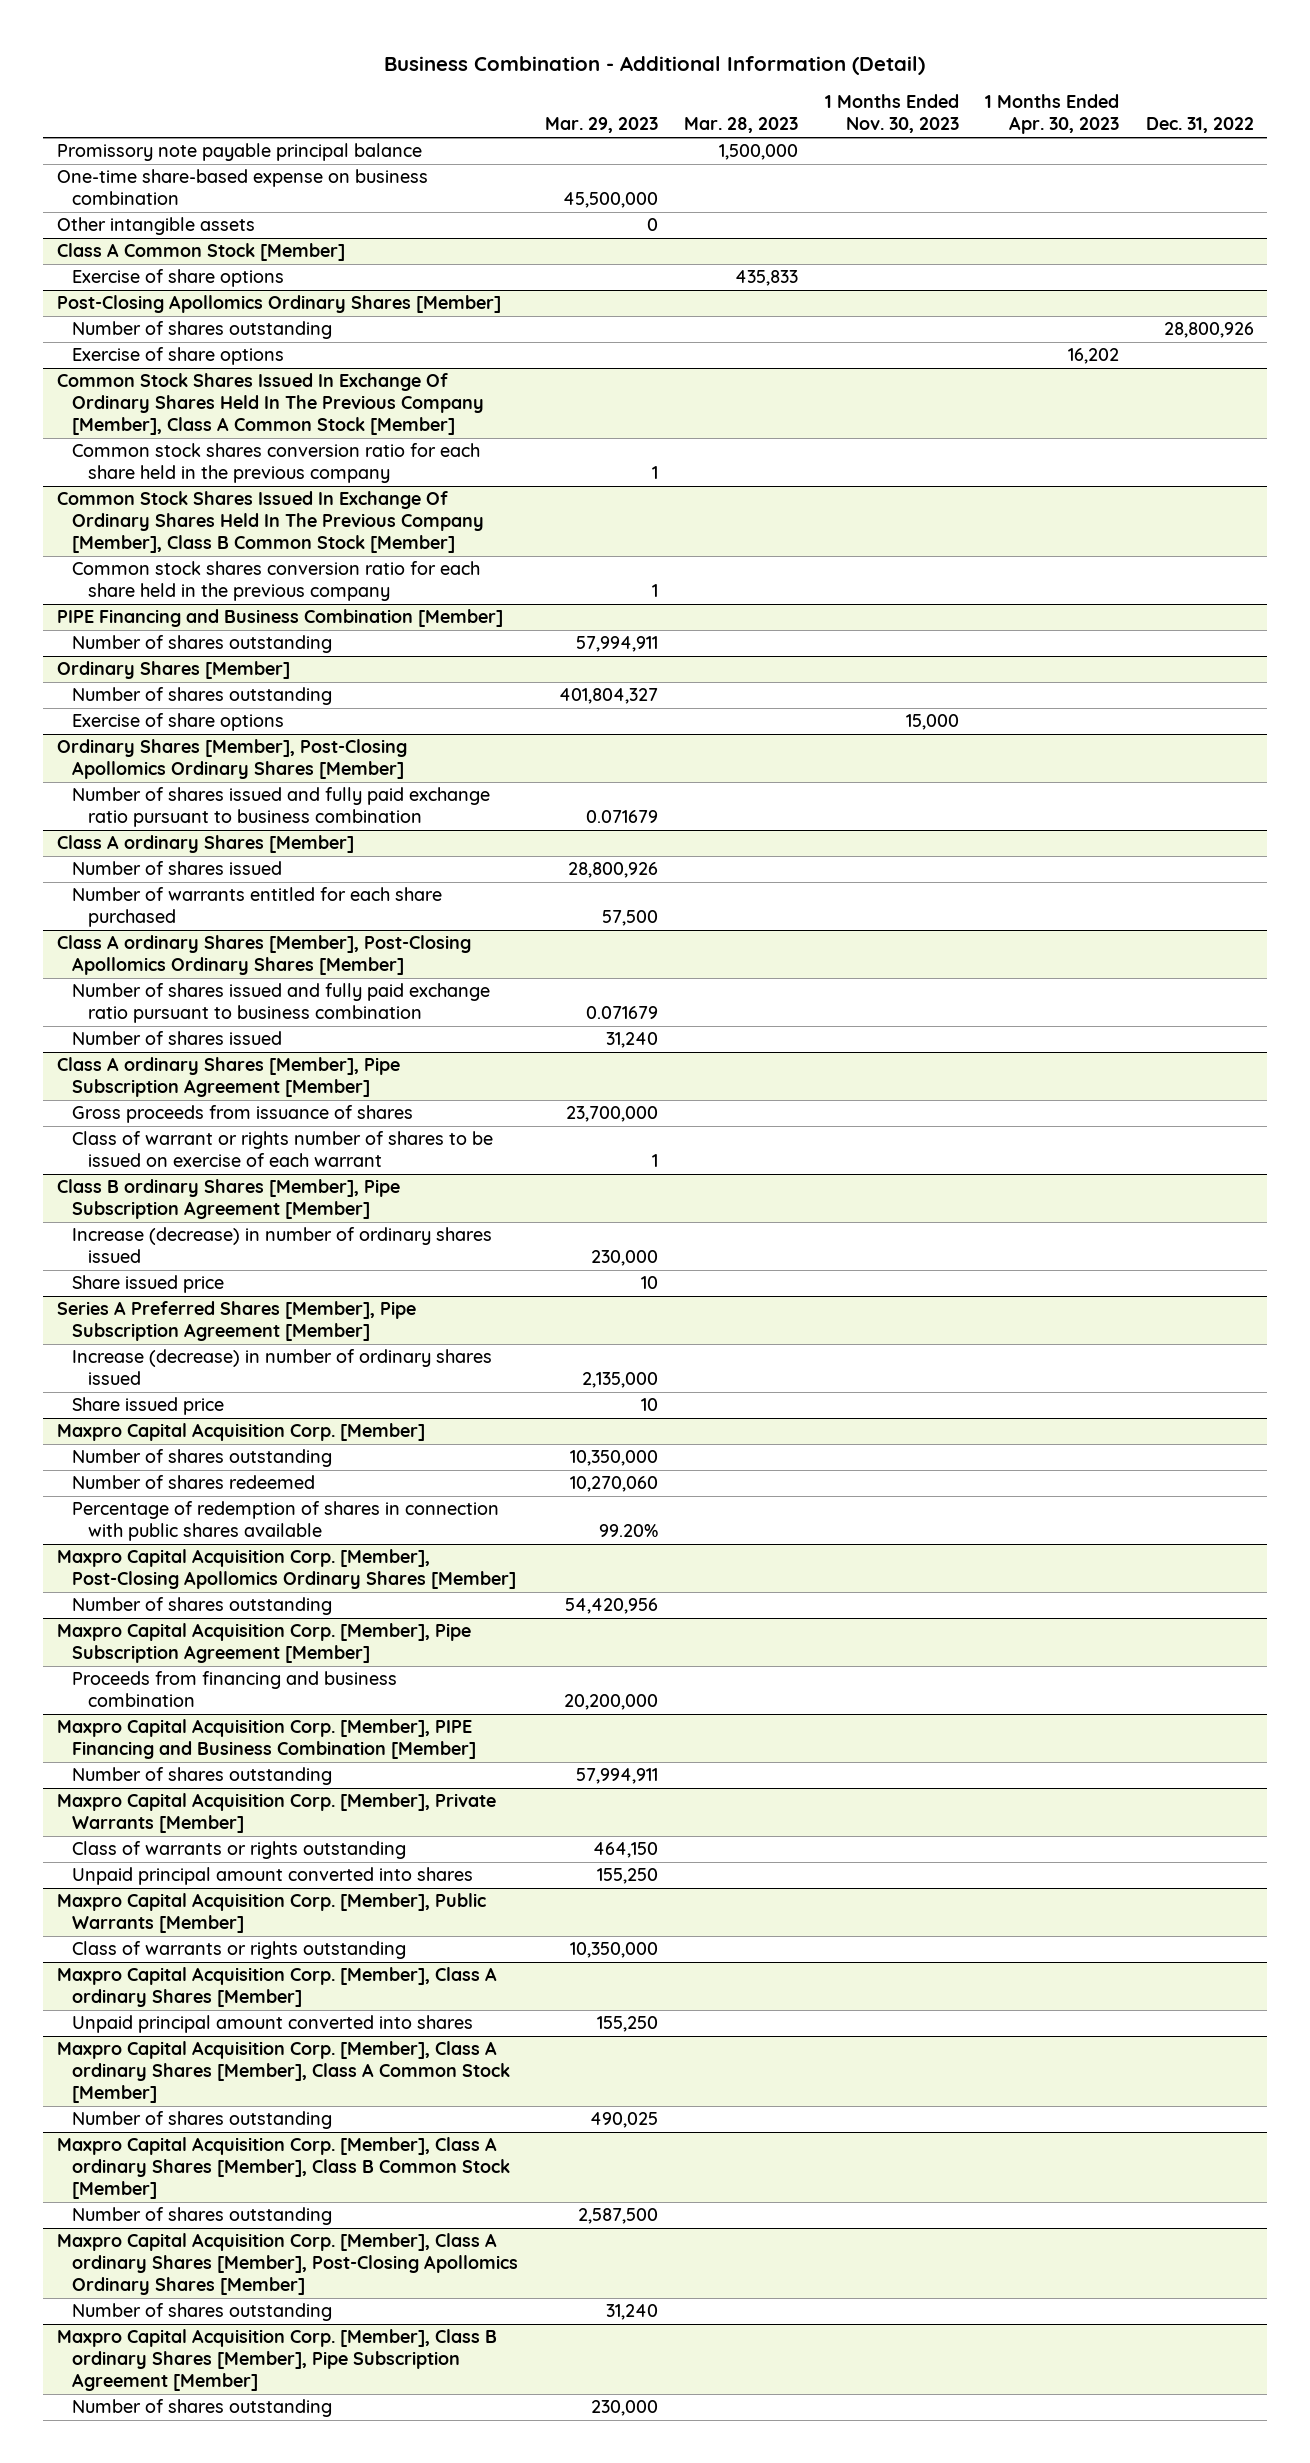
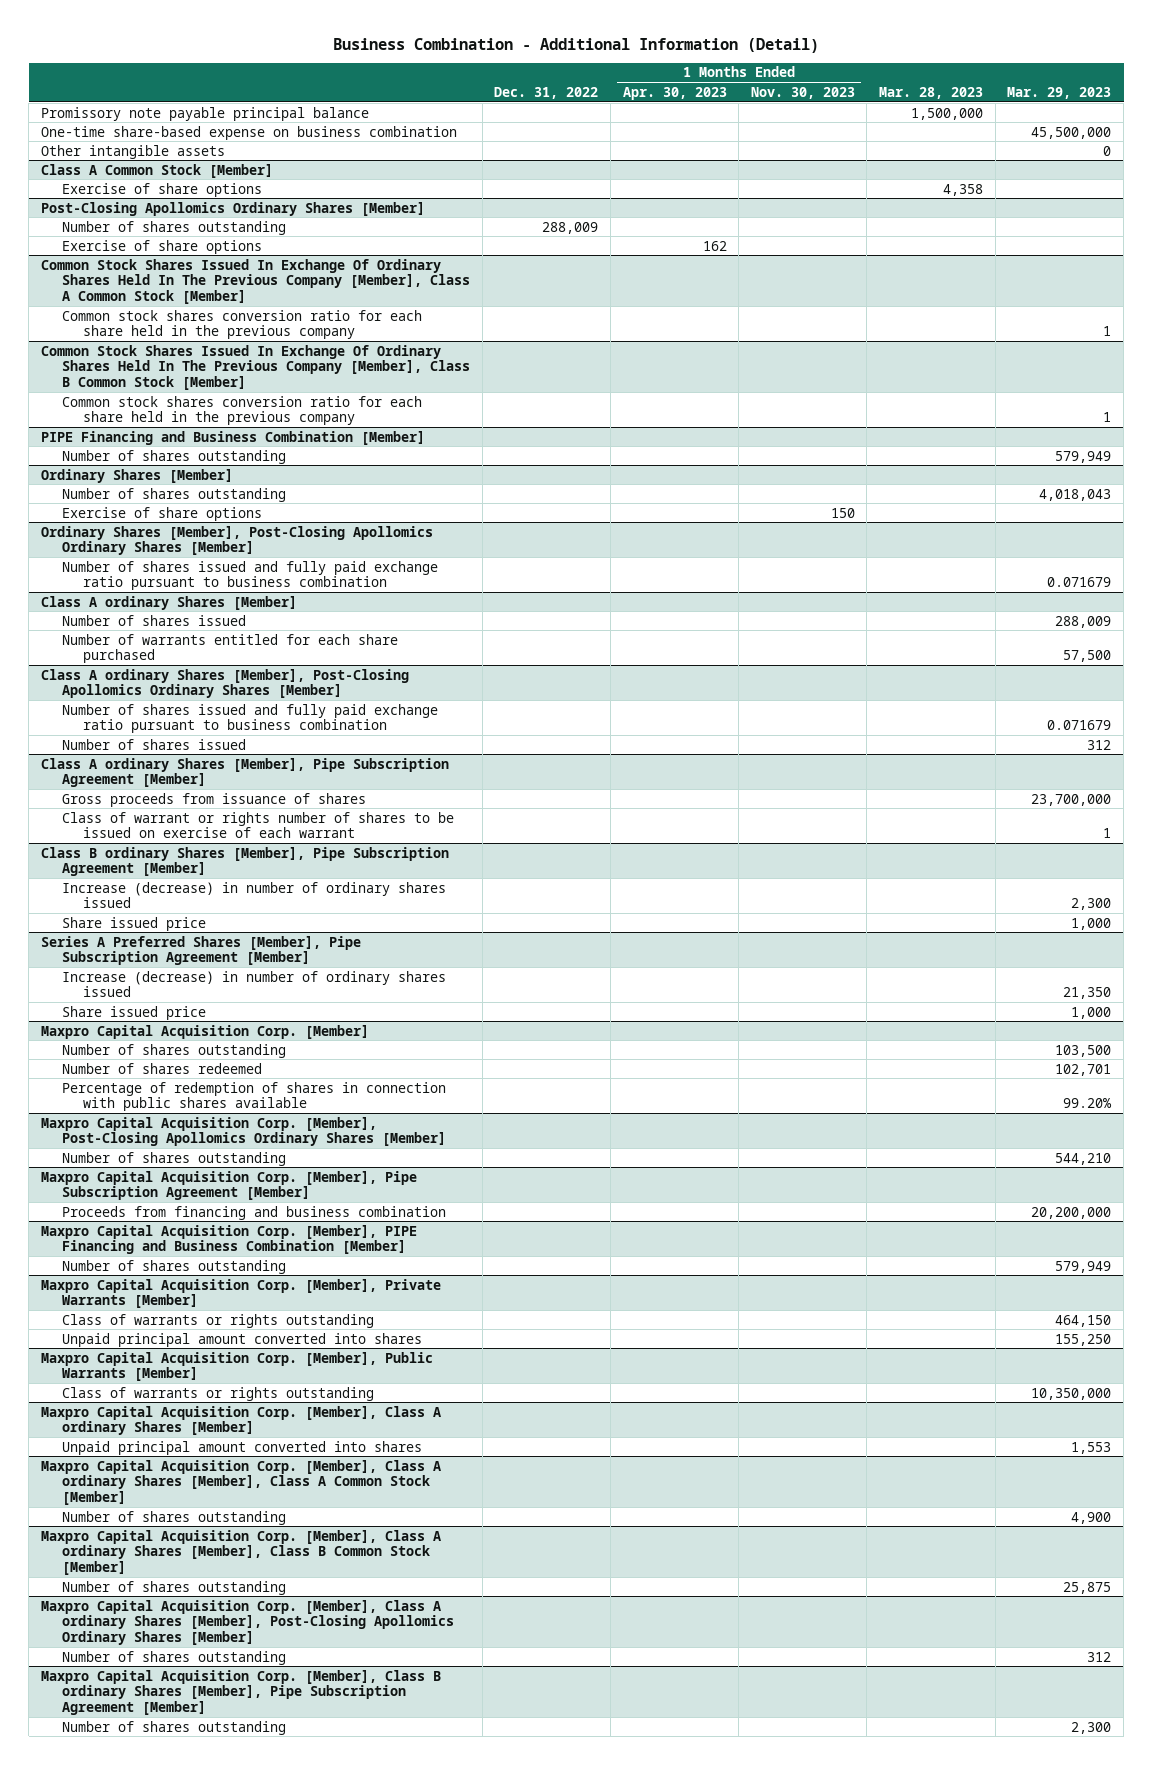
- | Mar. 29, 2023 | Mar. 28, 2023 | 1 Months Ended Nov. 30, 2023 | 1 Months Ended Apr. 30, 2023 | Dec. 31, 2022
+ | Dec. 31, 2022 | 1 Months Ended Apr. 30, 2023 | 1 Months Ended Nov. 30, 2023 | Mar. 28, 2023 | Mar. 29, 2023
@ Class A Common Stock [Member]
- Exercise of share options | | 435,833 | | |
+ Exercise of share options | | | | 4,358 |
@ Post-Closing Apollomics Ordinary Shares [Member]
- Number of shares outstanding | | | | | 28,800,926
- Exercise of share options | | | | 16,202 |
+ Number of shares outstanding | 288,009 | | | |
+ Exercise of share options | | 162 | | |
@ PIPE Financing and Business Combination [Member]
- Number of shares outstanding | 57,994,911 | | | |
+ Number of shares outstanding | | | | | 579,949
@ Ordinary Shares [Member]
- Number of shares outstanding | 401,804,327 | | | |
- Exercise of share options | | | 15,000 | |
+ Number of shares outstanding | | | | | 4,018,043
+ Exercise of share options | | | 150 | |
@ Class A ordinary Shares [Member]
- Number of shares issued | 28,800,926 | | | |
+ Number of shares issued | | | | | 288,009
@ Class A ordinary Shares [Member], Post-Closing Apollomics Ordinary Shares [Member]
- Number of shares issued | 31,240 | | | |
+ Number of shares issued | | | | | 312
@ Class B ordinary Shares [Member], Pipe Subscription Agreement [Member]
- Increase (decrease) in number of ordinary shares issued | 230,000 | | | |
- Share issued price | 10 | | | |
+ Increase (decrease) in number of ordinary shares issued | | | | | 2,300
+ Share issued price | | | | | 1,000
@ Series A Preferred Shares [Member], Pipe Subscription Agreement [Member]
- Increase (decrease) in number of ordinary shares issued | 2,135,000 | | | |
- Share issued price | 10 | | | |
+ Increase (decrease) in number of ordinary shares issued | | | | | 21,350
+ Share issued price | | | | | 1,000
@ Maxpro Capital Acquisition Corp. [Member]
- Number of shares outstanding | 10,350,000 | | | |
- Number of shares redeemed | 10,270,060 | | | |
+ Number of shares outstanding | | | | | 103,500
+ Number of shares redeemed | | | | | 102,701
@ Maxpro Capital Acquisition Corp. [Member], Post-Closing Apollomics Ordinary Shares [Member]
- Number of shares outstanding | 54,420,956 | | | |
+ Number of shares outstanding | | | | | 544,210
@ Maxpro Capital Acquisition Corp. [Member], PIPE Financing and Business Combination [Member]
- Number of shares outstanding | 57,994,911 | | | |
+ Number of shares outstanding | | | | | 579,949
@ Maxpro Capital Acquisition Corp. [Member], Class A ordinary Shares [Member]
- Unpaid principal amount converted into shares | 155,250 | | | |
+ Unpaid principal amount converted into shares | | | | | 1,553
@ Maxpro Capital Acquisition Corp. [Member], Class A ordinary Shares [Member], Class A Common Stock [Member]
- Number of shares outstanding | 490,025 | | | |
+ Number of shares outstanding | | | | | 4,900
@ Maxpro Capital Acquisition Corp. [Member], Class A ordinary Shares [Member], Class B Common Stock [Member]
- Number of shares outstanding | 2,587,500 | | | |
+ Number of shares outstanding | | | | | 25,875
@ Maxpro Capital Acquisition Corp. [Member], Class A ordinary Shares [Member], Post-Closing Apollomics Ordinary Shares [Member]
- Number of shares outstanding | 31,240 | | | |
+ Number of shares outstanding | | | | | 312
@ Maxpro Capital Acquisition Corp. [Member], Class B ordinary Shares [Member], Pipe Subscription Agreement [Member]
- Number of shares outstanding | 230,000 | | | |
+ Number of shares outstanding | | | | | 2,300

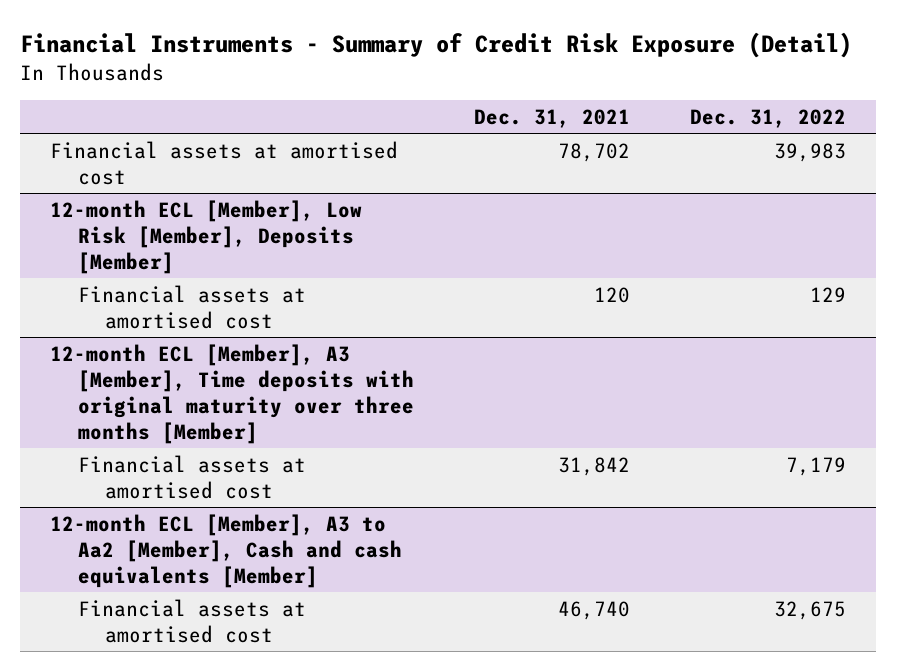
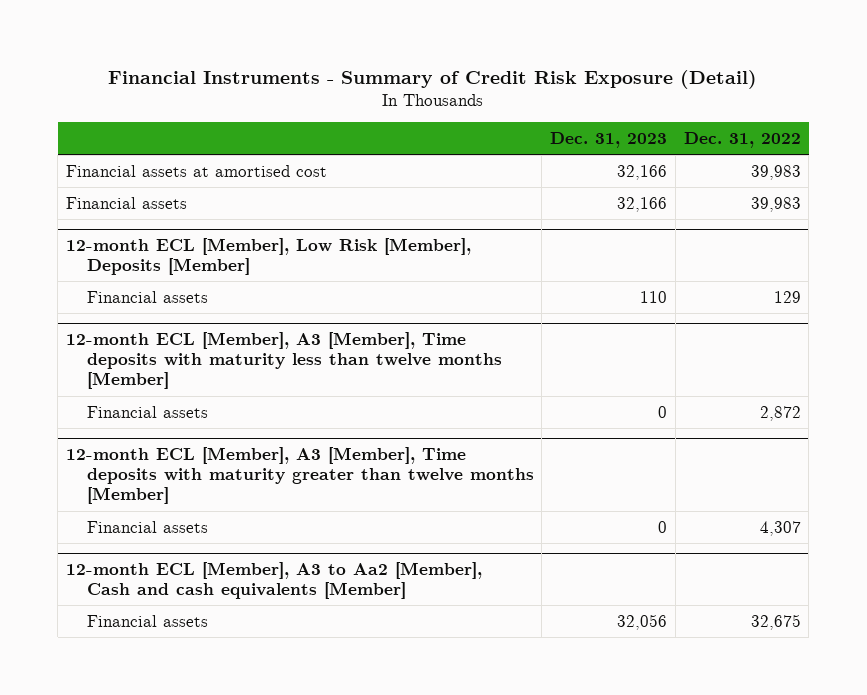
- | Dec. 31, 2021 | Dec. 31, 2022
+ | Dec. 31, 2023 | Dec. 31, 2022
+ Financial assets | 32,166 | 39,983
@ 12-month ECL [Member], Low Risk [Member], Deposits [Member]
- Financial assets at amortised cost | 120 | 129
- 12-month ECL [Member], A3 [Member], Time deposits with original maturity over three months [Member]
- Financial assets at amortised cost | 31,842 | 7,179
@ 12-month ECL [Member], Low Risk [Member], Deposits [Member]
+ Financial assets | 110 | 129
+ 12-month ECL [Member], A3 [Member], Time deposits with maturity less than twelve months [Member]
+ Financial assets | 0 | 2,872
+ 12-month ECL [Member], A3 [Member], Time deposits with maturity greater than twelve months [Member]
+ Financial assets | 0 | 4,307
@ 12-month ECL [Member], A3 to Aa2 [Member], Cash and cash equivalents [Member]
- Financial assets at amortised cost | 46,740 | 32,675
+ Financial assets | 32,056 | 32,675

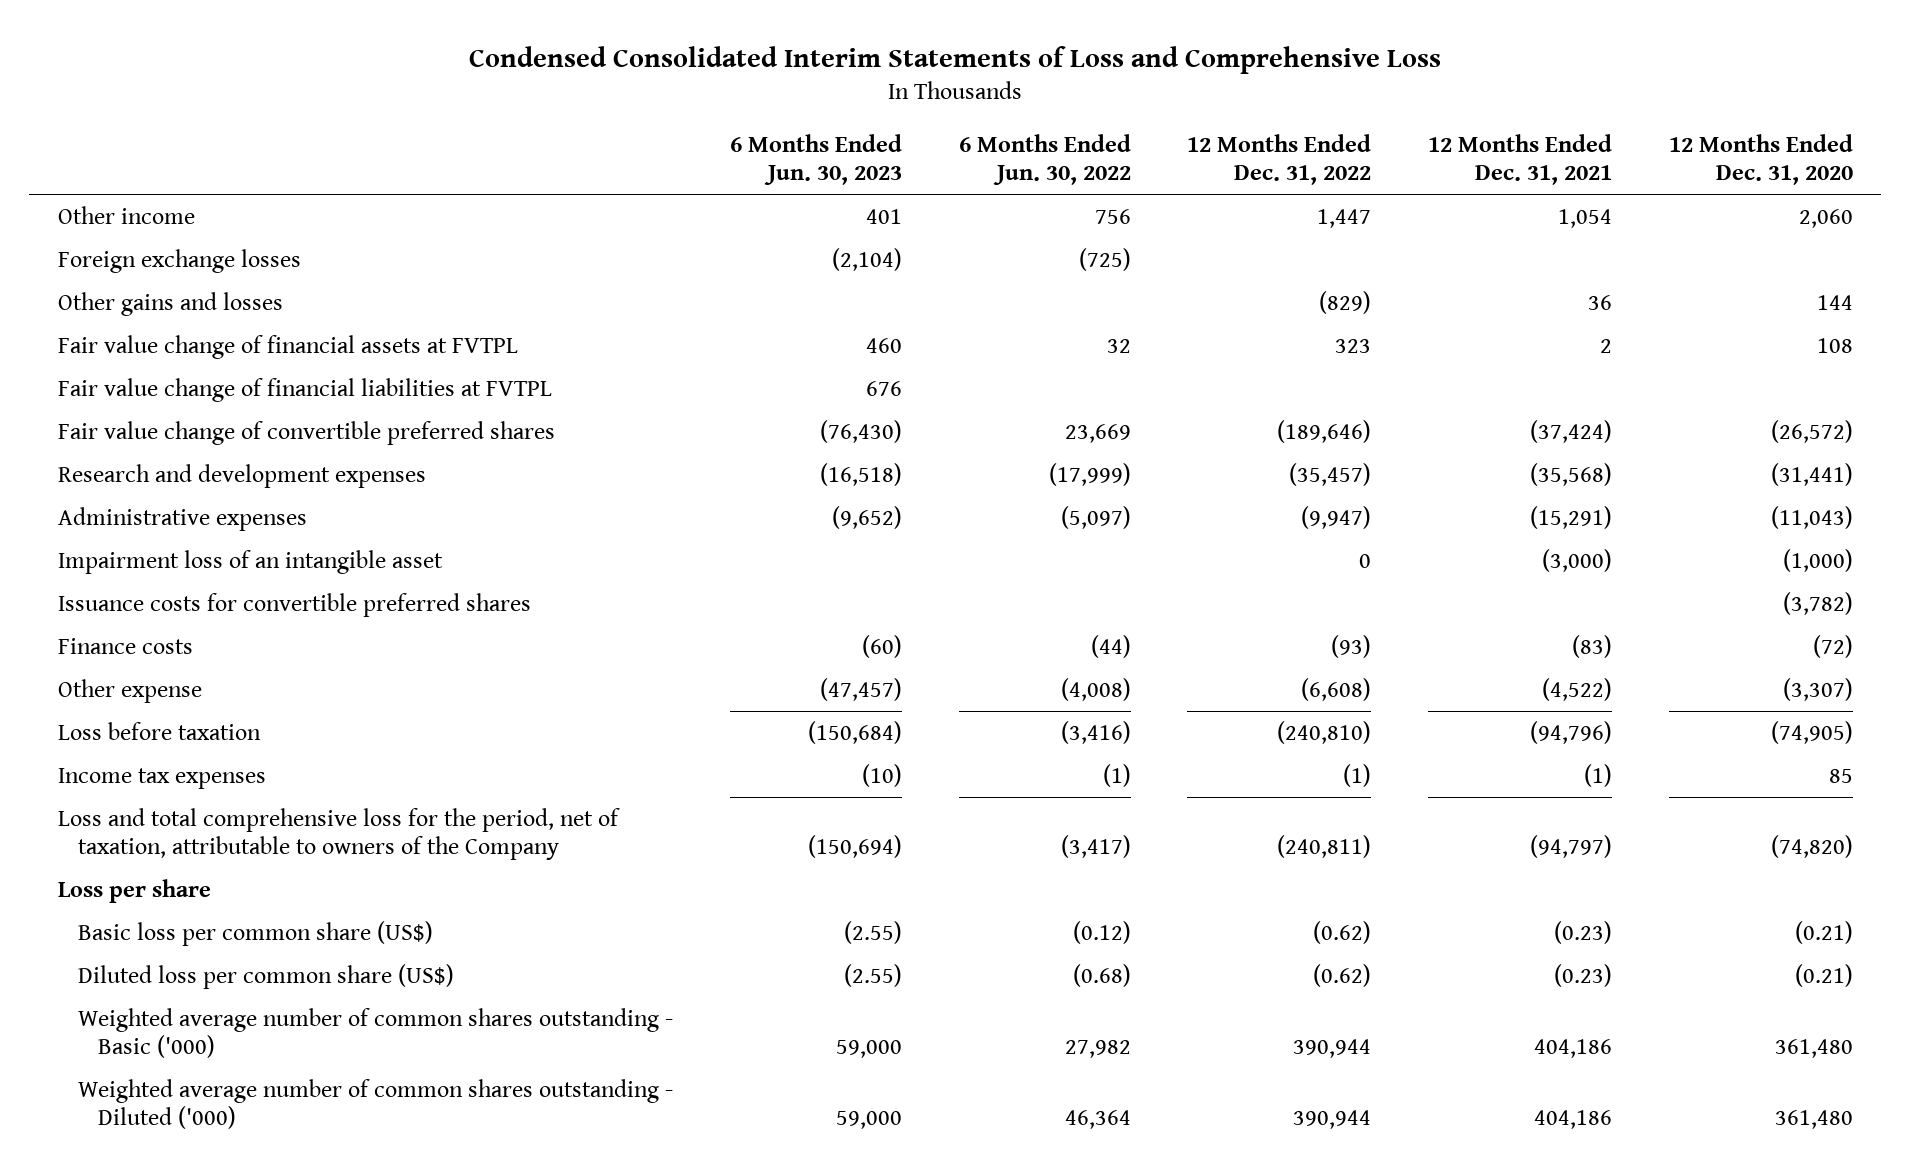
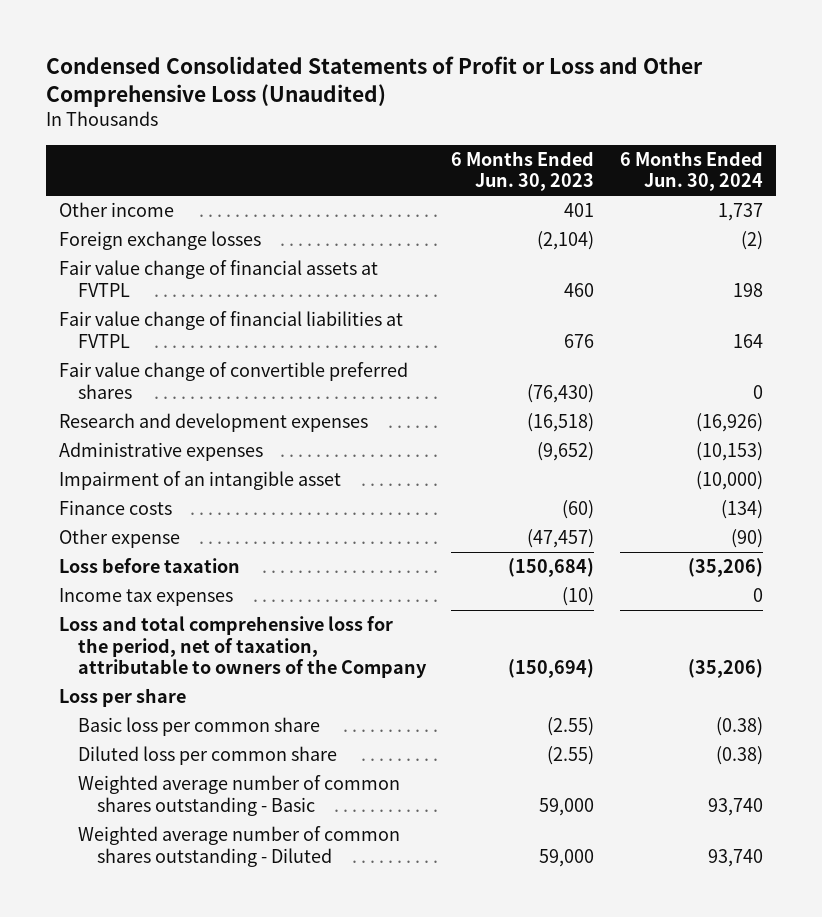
- Condensed Consolidated Interim Statements of Loss and Comprehensive Loss
+ Condensed Consolidated Statements of Profit or Loss and Other Comprehensive Loss (Unaudited)
- | 6 Months Ended Jun. 30, 2023 | 6 Months Ended Jun. 30, 2022 | 12 Months Ended Dec. 31, 2022 | 12 Months Ended Dec. 31, 2021 | 12 Months Ended Dec. 31, 2020
+ | 6 Months Ended Jun. 30, 2023 | 6 Months Ended Jun. 30, 2024
- Other gains and losses | | | (829) | 36 | 144
- Impairment loss of an intangible asset | | | 0 | (3,000) | (1,000)
- Issuance costs for convertible preferred shares | | | | | (3,782)
+ Impairment of an intangible asset | | (10,000)
- Basic loss per common share (US$) | (2.55) | (0.12) | (0.62) | (0.23) | (0.21)
- Diluted loss per common share (US$) | (2.55) | (0.68) | (0.62) | (0.23) | (0.21)
- Weighted average number of common shares outstanding - Basic ('000) | 59,000 | 27,982 | 390,944 | 404,186 | 361,480
- Weighted average number of common shares outstanding - Diluted ('000) | 59,000 | 46,364 | 390,944 | 404,186 | 361,480
+ Basic loss per common share | (2.55) | (0.38)
+ Diluted loss per common share | (2.55) | (0.38)
+ Weighted average number of common shares outstanding - Basic | 59,000 | 93,740
+ Weighted average number of common shares outstanding - Diluted | 59,000 | 93,740

